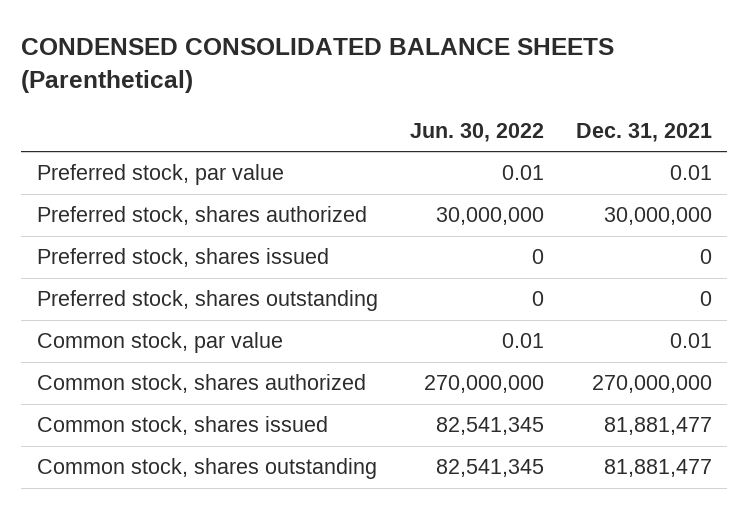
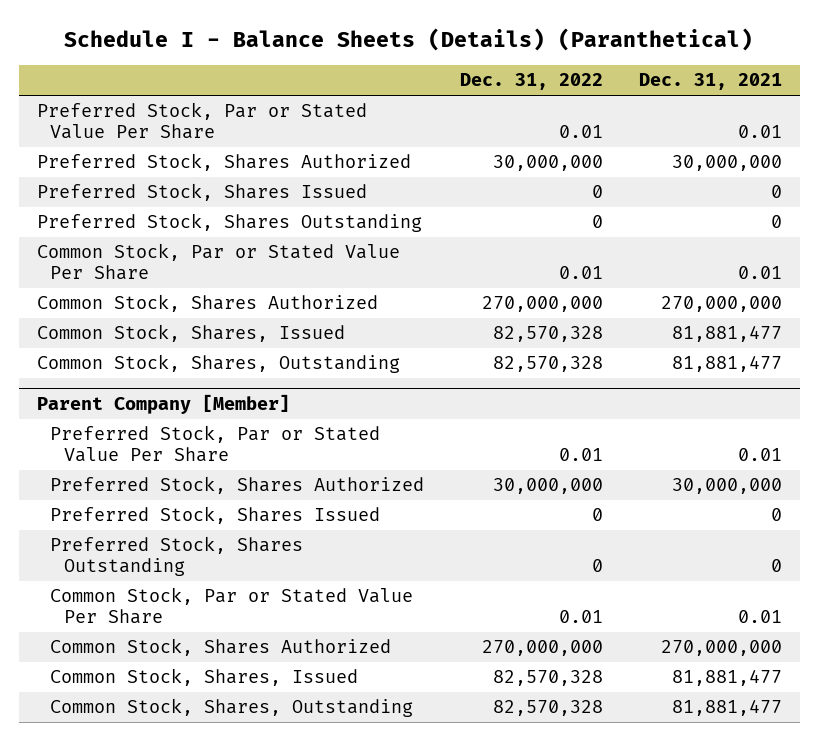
- CONDENSED CONSOLIDATED BALANCE SHEETS (Parenthetical)
+ Schedule I - Balance Sheets (Details) (Paranthetical)
- | Jun. 30, 2022 | Dec. 31, 2021
+ | Dec. 31, 2022 | Dec. 31, 2021
- Preferred stock, par value | 0.01 | 0.01
- Preferred stock, shares authorized | 30,000,000 | 30,000,000
- Preferred stock, shares issued | 0 | 0
- Preferred stock, shares outstanding | 0 | 0
- Common stock, par value | 0.01 | 0.01
- Common stock, shares authorized | 270,000,000 | 270,000,000
- Common stock, shares issued | 82,541,345 | 81,881,477
- Common stock, shares outstanding | 82,541,345 | 81,881,477
+ Preferred Stock, Par or Stated Value Per Share | 0.01 | 0.01
+ Preferred Stock, Shares Authorized | 30,000,000 | 30,000,000
+ Preferred Stock, Shares Issued | 0 | 0
+ Preferred Stock, Shares Outstanding | 0 | 0
+ Common Stock, Par or Stated Value Per Share | 0.01 | 0.01
+ Common Stock, Shares Authorized | 270,000,000 | 270,000,000
+ Common Stock, Shares, Issued | 82,570,328 | 81,881,477
+ Common Stock, Shares, Outstanding | 82,570,328 | 81,881,477
+ Parent Company [Member]
+ Preferred Stock, Par or Stated Value Per Share | 0.01 | 0.01
+ Preferred Stock, Shares Authorized | 30,000,000 | 30,000,000
+ Preferred Stock, Shares Issued | 0 | 0
+ Preferred Stock, Shares Outstanding | 0 | 0
+ Common Stock, Par or Stated Value Per Share | 0.01 | 0.01
+ Common Stock, Shares Authorized | 270,000,000 | 270,000,000
+ Common Stock, Shares, Issued | 82,570,328 | 81,881,477
+ Common Stock, Shares, Outstanding | 82,570,328 | 81,881,477

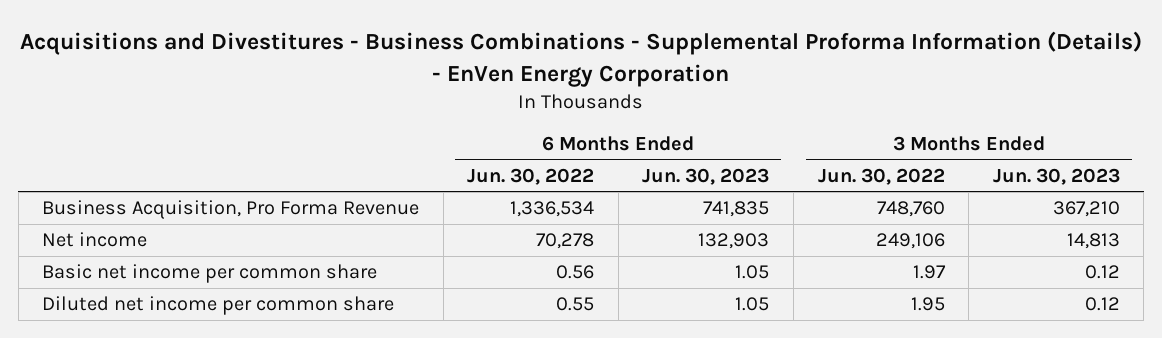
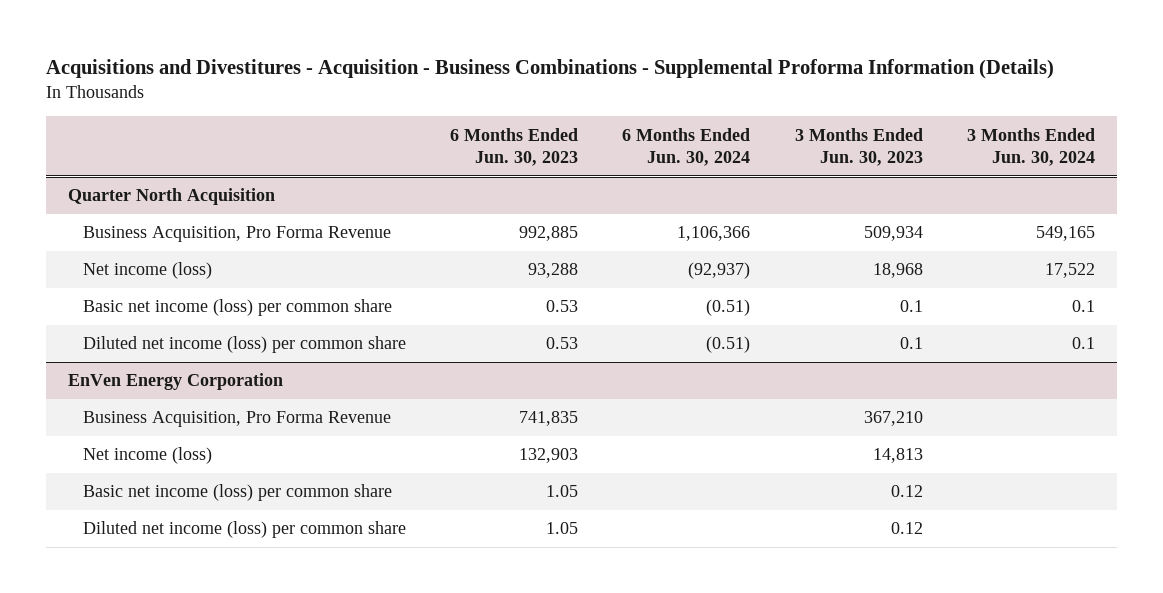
- Acquisitions and Divestitures - Business Combinations - Supplemental Proforma Information (Details) - EnVen Energy Corporation
+ Acquisitions and Divestitures - Acquisition - Business Combinations - Supplemental Proforma Information (Details)
- | 6 Months Ended Jun. 30, 2022 | 6 Months Ended Jun. 30, 2023 | 3 Months Ended Jun. 30, 2022 | 3 Months Ended Jun. 30, 2023
+ | 6 Months Ended Jun. 30, 2023 | 6 Months Ended Jun. 30, 2024 | 3 Months Ended Jun. 30, 2023 | 3 Months Ended Jun. 30, 2024
+ Quarter North Acquisition
+ Business Acquisition, Pro Forma Revenue | 992,885 | 1,106,366 | 509,934 | 549,165
+ Net income (loss) | 93,288 | (92,937) | 18,968 | 17,522
+ Basic net income (loss) per common share | 0.53 | (0.51) | 0.1 | 0.1
+ Diluted net income (loss) per common share | 0.53 | (0.51) | 0.1 | 0.1
+ EnVen Energy Corporation
- Net income | 70,278 | 132,903 | 249,106 | 14,813
- Basic net income per common share | 0.56 | 1.05 | 1.97 | 0.12
- Diluted net income per common share | 0.55 | 1.05 | 1.95 | 0.12
+ Net income (loss) | 132,903 | | 14,813 |
+ Basic net income (loss) per common share | 1.05 | | 0.12 |
+ Diluted net income (loss) per common share | 1.05 | | 0.12 |

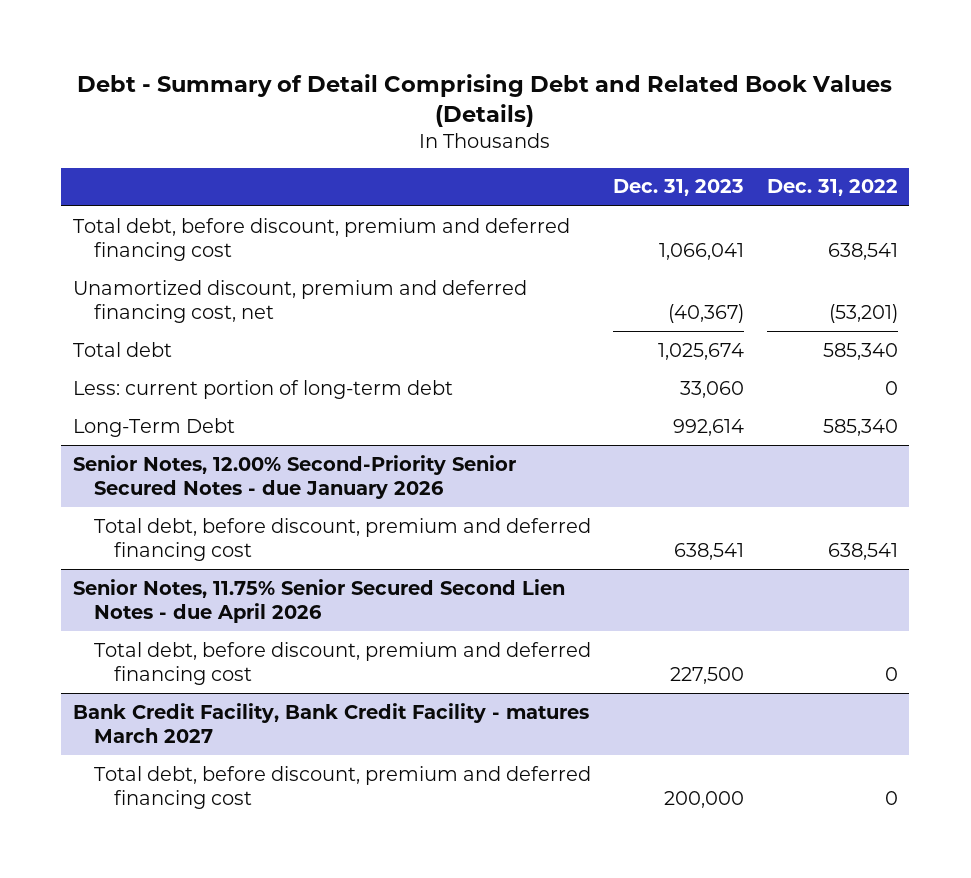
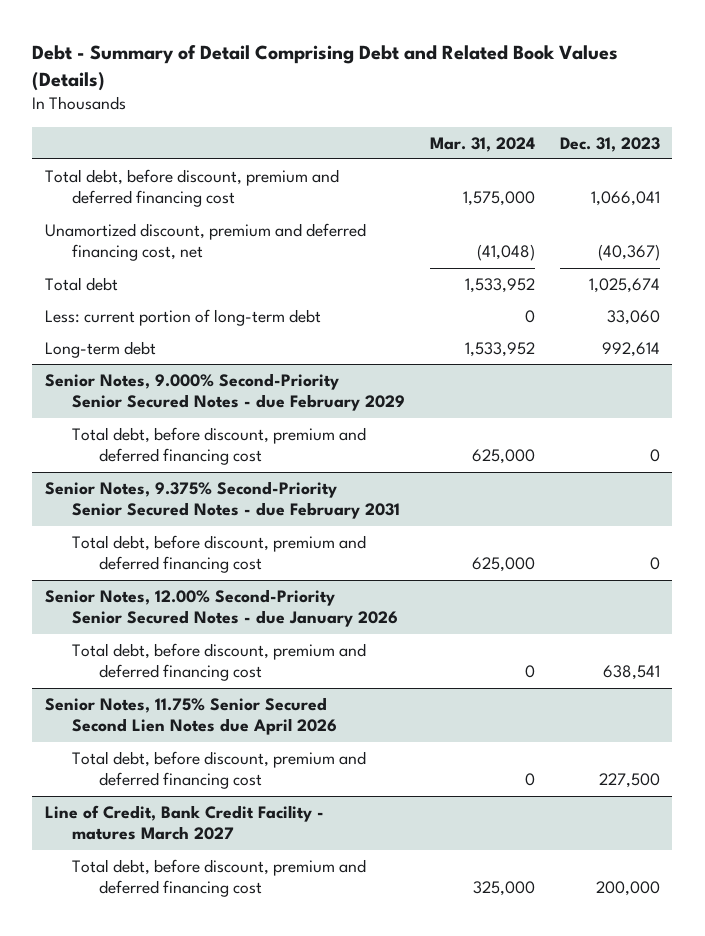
- | Dec. 31, 2023 | Dec. 31, 2022
+ | Mar. 31, 2024 | Dec. 31, 2023
- Long-Term Debt | 992,614 | 585,340
+ Long-term debt | 1,533,952 | 992,614
+ Senior Notes, 9.000% Second-Priority Senior Secured Notes - due February 2029
+ Total debt, before discount, premium and deferred financing cost | 625,000 | 0
+ Senior Notes, 9.375% Second-Priority Senior Secured Notes - due February 2031
+ Total debt, before discount, premium and deferred financing cost | 625,000 | 0
- Senior Notes, 11.75% Senior Secured Second Lien Notes - due April 2026
+ Senior Notes, 11.75% Senior Secured Second Lien Notes due April 2026
- Bank Credit Facility, Bank Credit Facility - matures March 2027
+ Line of Credit, Bank Credit Facility - matures March 2027

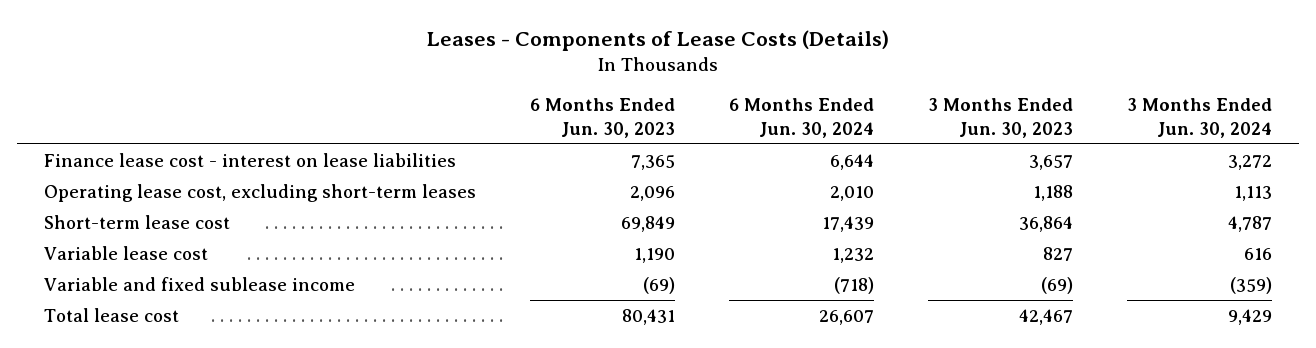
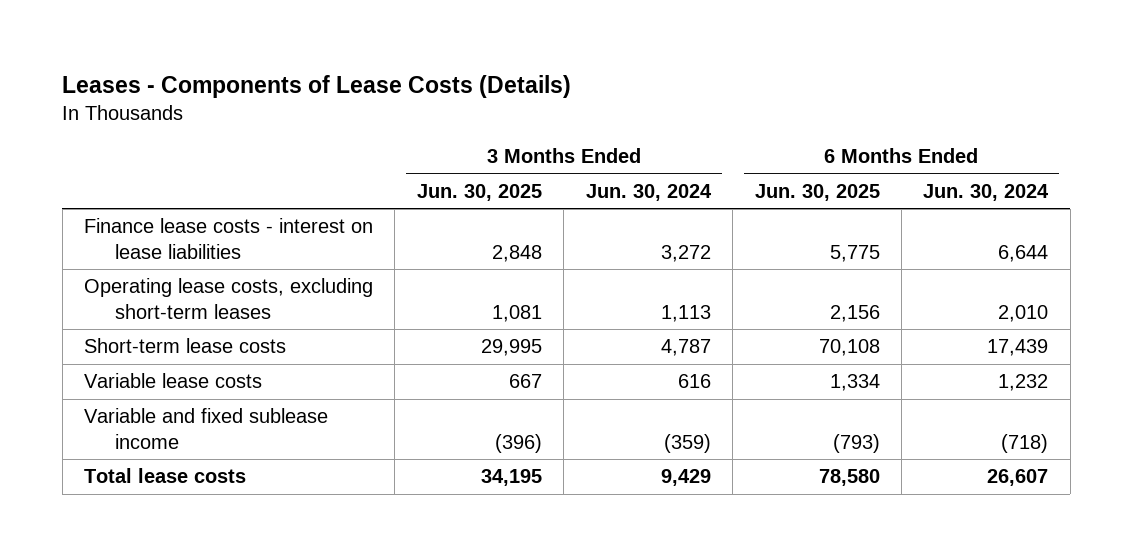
- | 6 Months Ended Jun. 30, 2023 | 6 Months Ended Jun. 30, 2024 | 3 Months Ended Jun. 30, 2023 | 3 Months Ended Jun. 30, 2024
+ | 3 Months Ended Jun. 30, 2025 | 3 Months Ended Jun. 30, 2024 | 6 Months Ended Jun. 30, 2025 | 6 Months Ended Jun. 30, 2024
- Finance lease cost - interest on lease liabilities | 7,365 | 6,644 | 3,657 | 3,272
- Operating lease cost, excluding short-term leases | 2,096 | 2,010 | 1,188 | 1,113
- Short-term lease cost | 69,849 | 17,439 | 36,864 | 4,787
- Variable lease cost | 1,190 | 1,232 | 827 | 616
+ Finance lease costs - interest on lease liabilities | 2,848 | 3,272 | 5,775 | 6,644
+ Operating lease costs, excluding short-term leases | 1,081 | 1,113 | 2,156 | 2,010
+ Short-term lease costs | 29,995 | 4,787 | 70,108 | 17,439
+ Variable lease costs | 667 | 616 | 1,334 | 1,232
- Total lease cost | 80,431 | 26,607 | 42,467 | 9,429
+ Total lease costs | 34,195 | 9,429 | 78,580 | 26,607

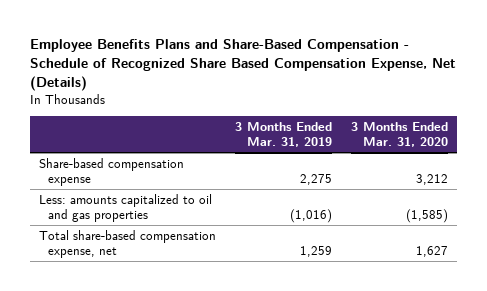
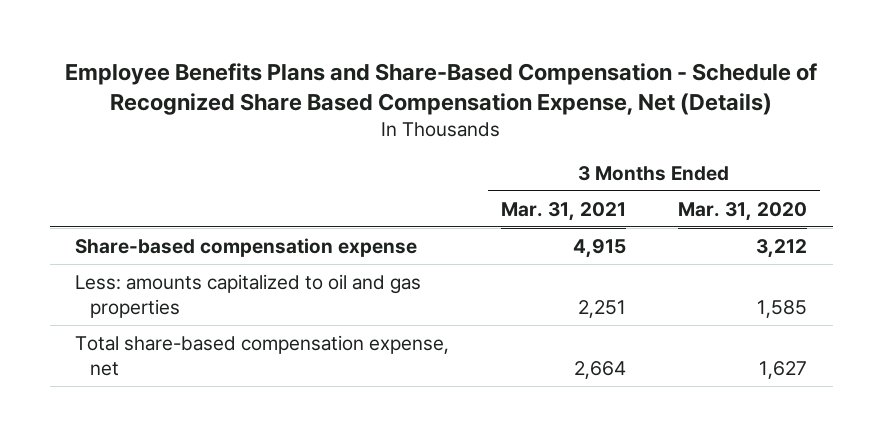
- | 3 Months Ended Mar. 31, 2019 | 3 Months Ended Mar. 31, 2020
+ | 3 Months Ended Mar. 31, 2021 | 3 Months Ended Mar. 31, 2020
- Less: amounts capitalized to oil and gas properties | (1,016) | (1,585)
+ Less: amounts capitalized to oil and gas properties | 2,251 | 1,585

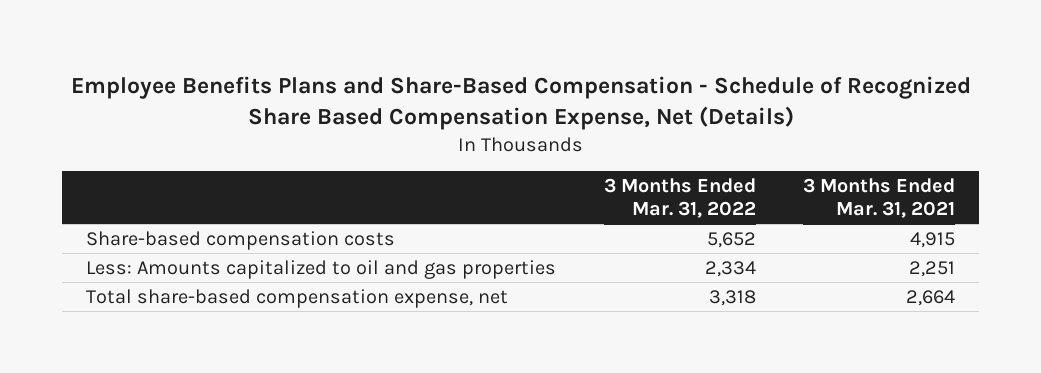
- | 3 Months Ended Mar. 31, 2021 | 3 Months Ended Mar. 31, 2020
+ | 3 Months Ended Mar. 31, 2022 | 3 Months Ended Mar. 31, 2021
- Share-based compensation expense | 4,915 | 3,212
- Less: amounts capitalized to oil and gas properties | 2,251 | 1,585
+ Share-based compensation costs | 5,652 | 4,915
+ Less: Amounts capitalized to oil and gas properties | 2,334 | 2,251

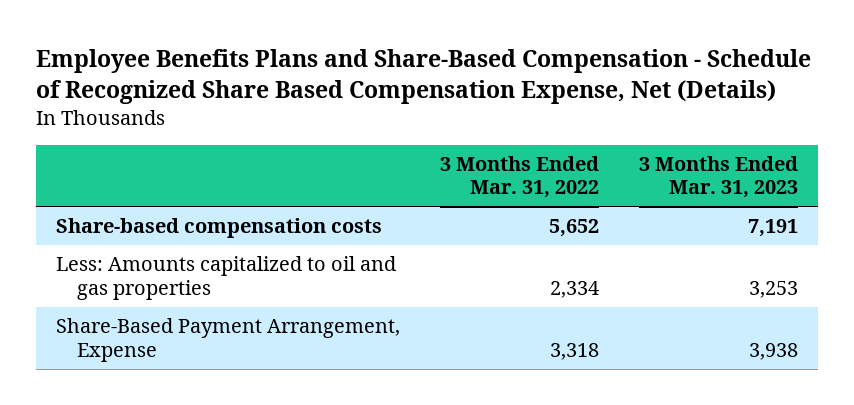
- | 3 Months Ended Mar. 31, 2022 | 3 Months Ended Mar. 31, 2021
+ | 3 Months Ended Mar. 31, 2022 | 3 Months Ended Mar. 31, 2023
- Total share-based compensation expense, net | 3,318 | 2,664
+ Share-Based Payment Arrangement, Expense | 3,318 | 3,938

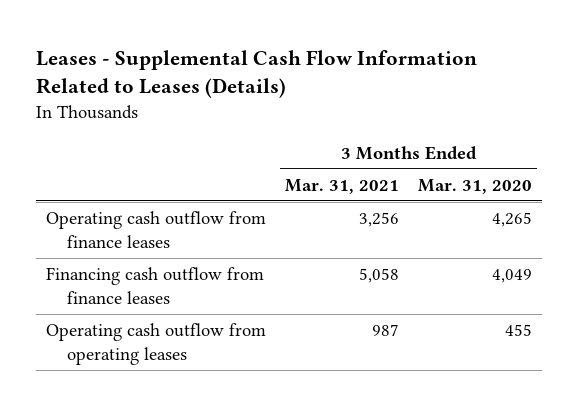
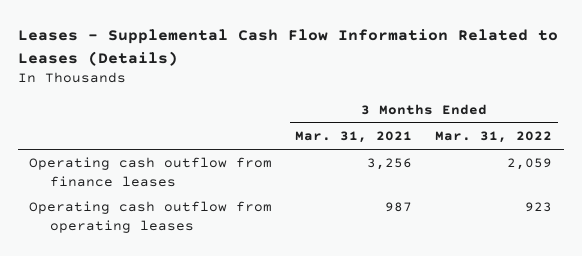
- | 3 Months Ended Mar. 31, 2021 | 3 Months Ended Mar. 31, 2020
+ | 3 Months Ended Mar. 31, 2021 | 3 Months Ended Mar. 31, 2022
- Financing cash outflow from finance leases | 5,058 | 4,049

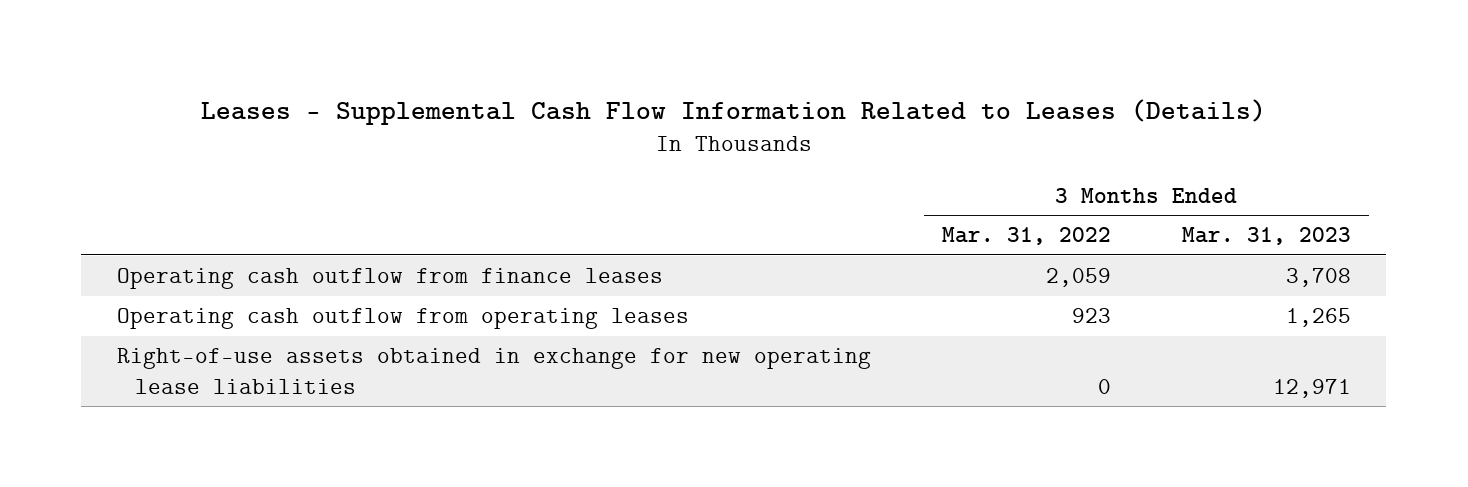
- | 3 Months Ended Mar. 31, 2021 | 3 Months Ended Mar. 31, 2022
+ | 3 Months Ended Mar. 31, 2022 | 3 Months Ended Mar. 31, 2023
+ Right-of-use assets obtained in exchange for new operating lease liabilities | 0 | 12,971

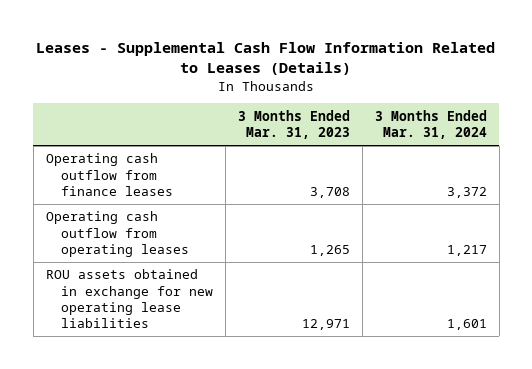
- | 3 Months Ended Mar. 31, 2022 | 3 Months Ended Mar. 31, 2023
+ | 3 Months Ended Mar. 31, 2023 | 3 Months Ended Mar. 31, 2024
- Right-of-use assets obtained in exchange for new operating lease liabilities | 0 | 12,971
+ ROU assets obtained in exchange for new operating lease liabilities | 12,971 | 1,601

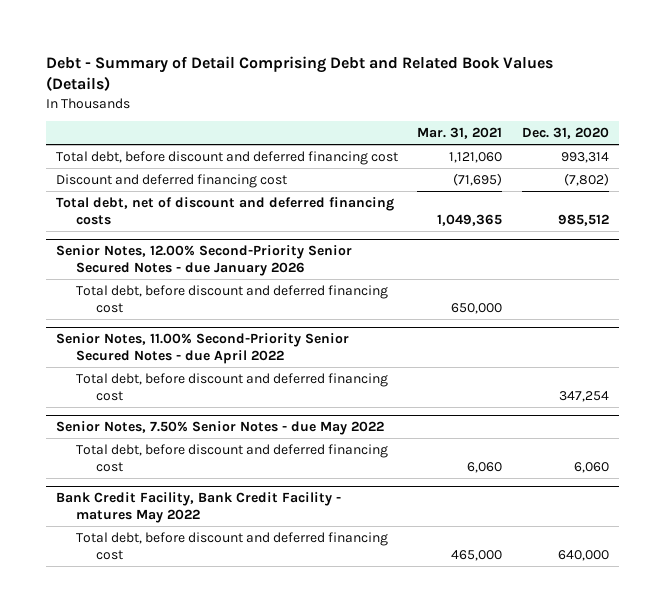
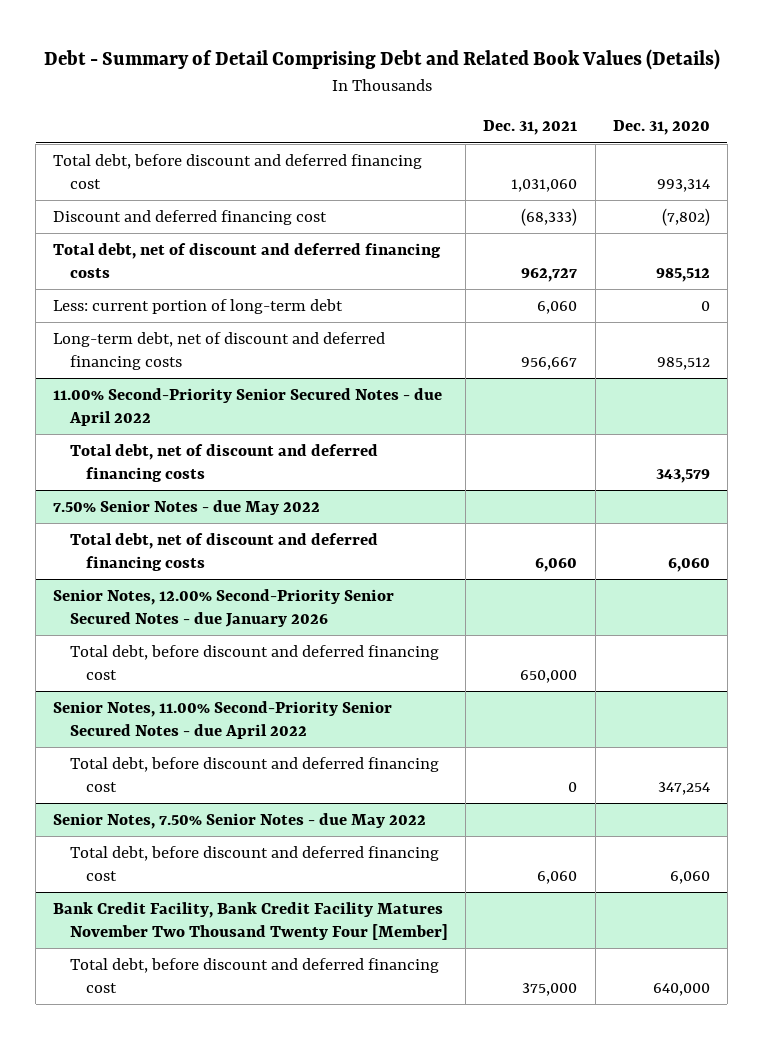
- | Mar. 31, 2021 | Dec. 31, 2020
+ | Dec. 31, 2021 | Dec. 31, 2020
+ Less: current portion of long-term debt | 6,060 | 0
+ Long-term debt, net of discount and deferred financing costs | 956,667 | 985,512
+ 11.00% Second-Priority Senior Secured Notes - due April 2022
+ Total debt, net of discount and deferred financing costs | | 343,579
+ 7.50% Senior Notes - due May 2022
+ Total debt, net of discount and deferred financing costs | 6,060 | 6,060
- Bank Credit Facility, Bank Credit Facility - matures May 2022
+ Bank Credit Facility, Bank Credit Facility Matures November Two Thousand Twenty Four [Member]

